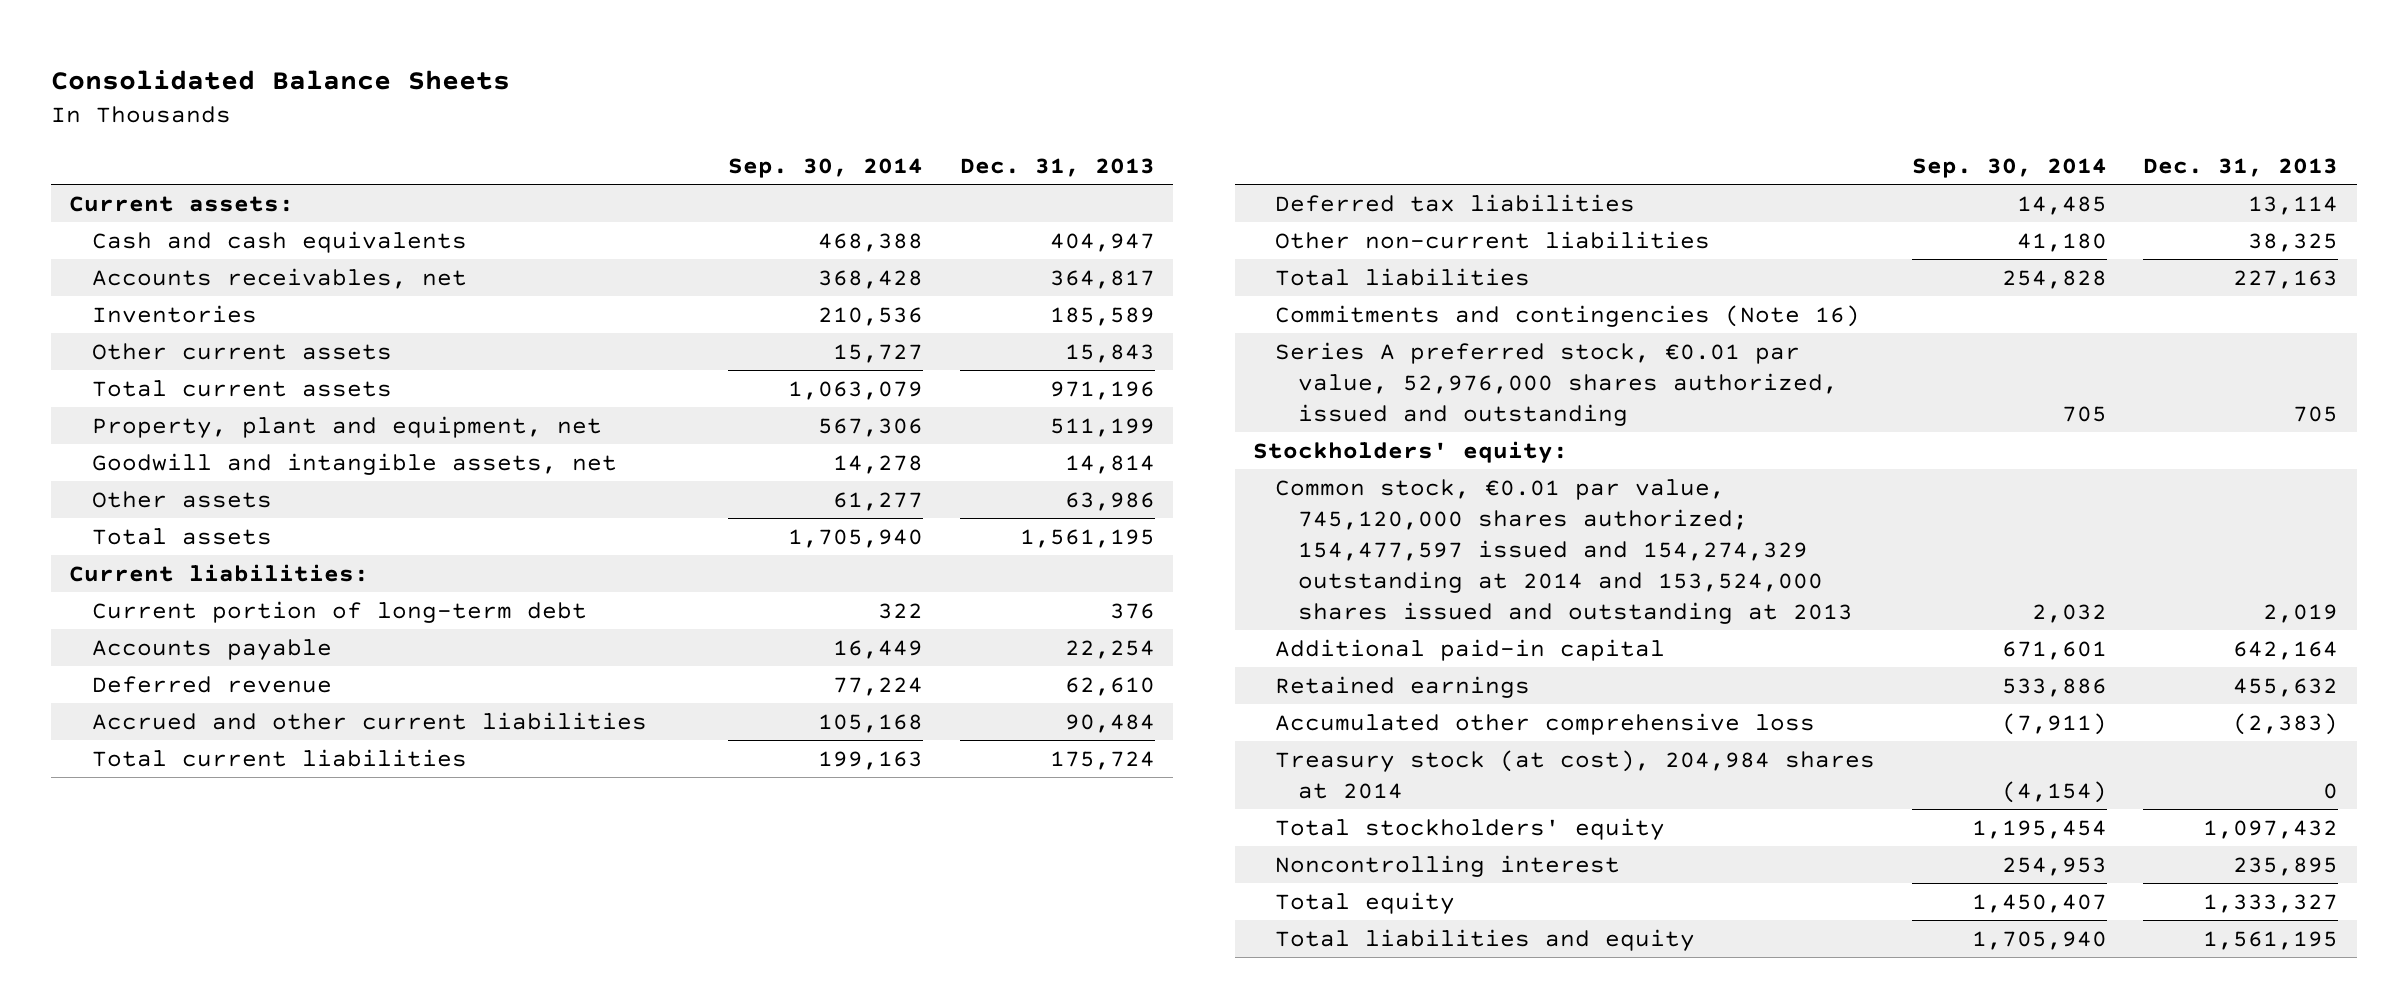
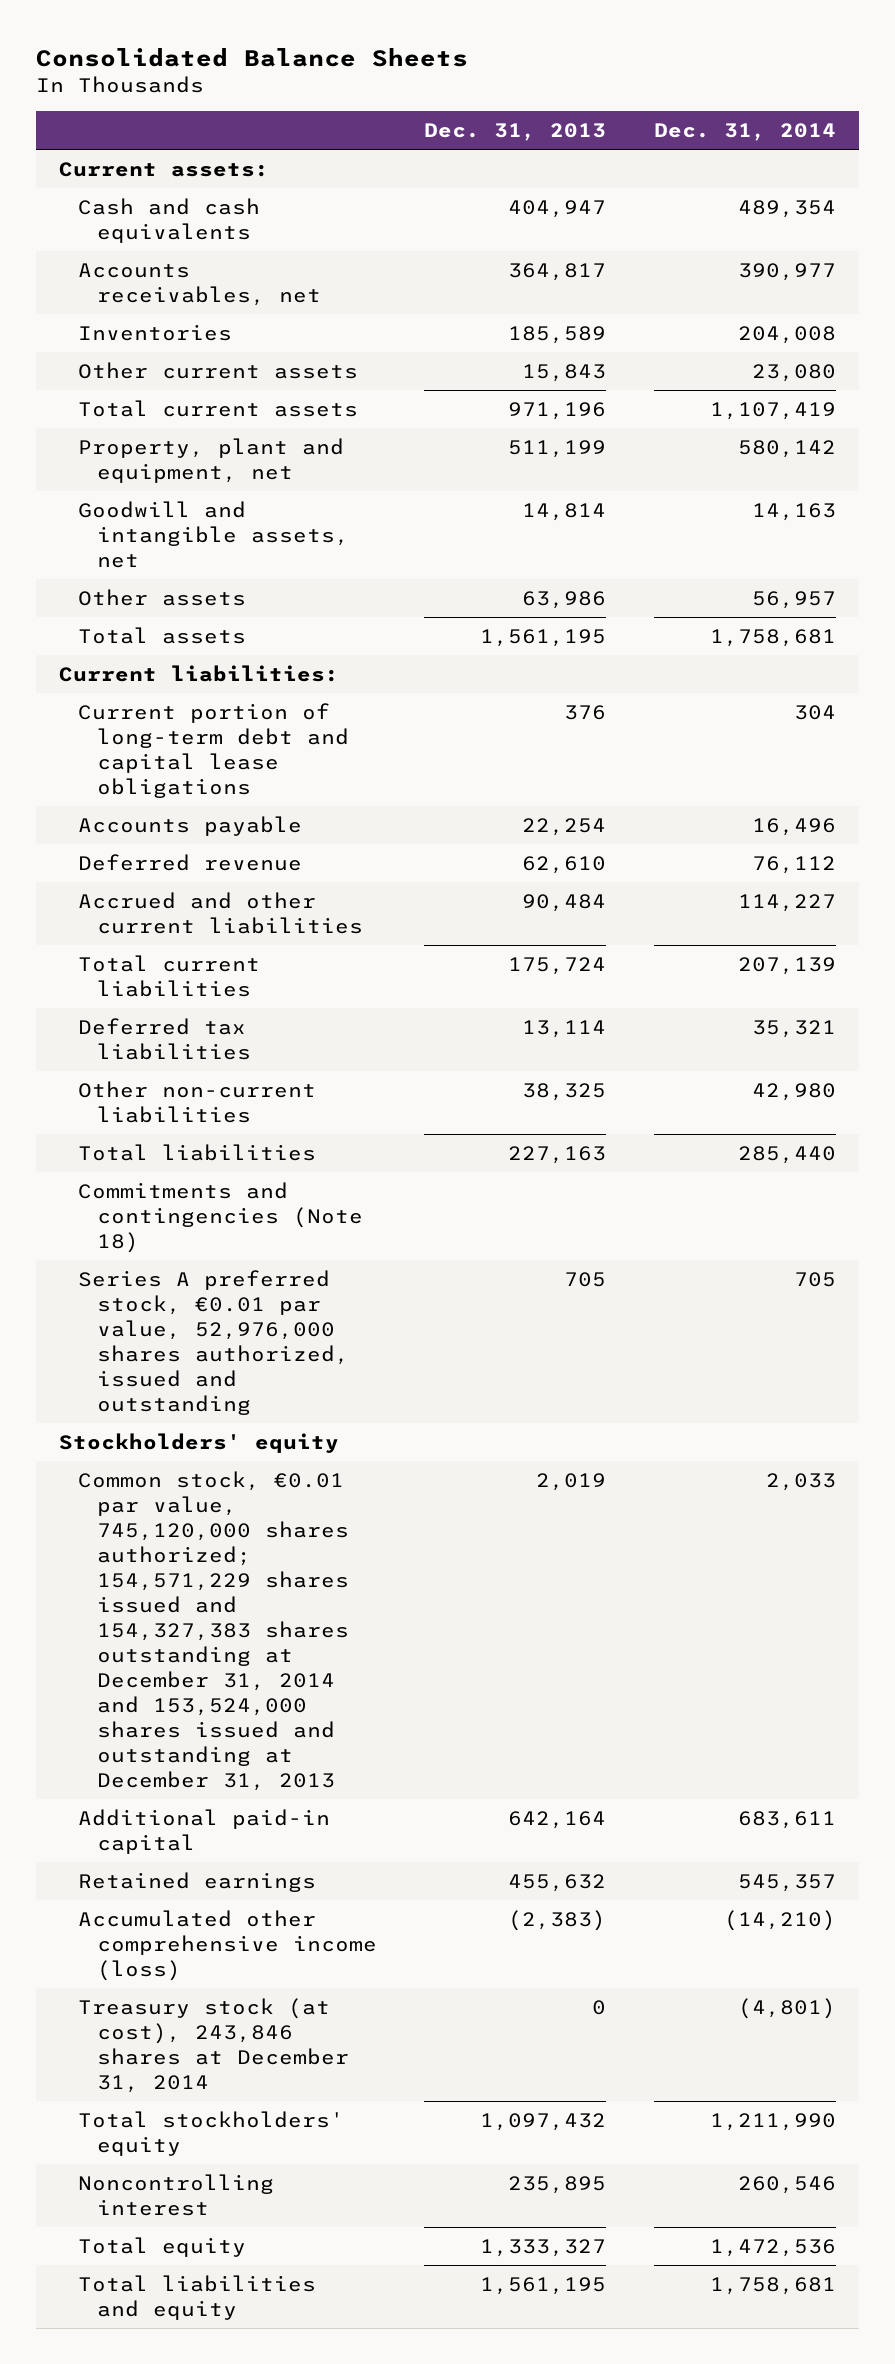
- | Sep. 30, 2014 | Dec. 31, 2013
+ | Dec. 31, 2013 | Dec. 31, 2014
- Current portion of long-term debt | 322 | 376
+ Current portion of long-term debt and capital lease obligations | 376 | 304
- Commitments and contingencies (Note 16)
+ Commitments and contingencies (Note 18)
- Stockholders' equity:
- Common stock, €0.01 par value, 745,120,000 shares authorized; 154,477,597 issued and 154,274,329 outstanding at 2014 and 153,524,000 shares issued and outstanding at 2013 | 2,032 | 2,019
+ Stockholders' equity
+ Common stock, €0.01 par value, 745,120,000 shares authorized; 154,571,229 shares issued and 154,327,383 shares outstanding at December 31, 2014 and 153,524,000 shares issued and outstanding at December 31, 2013 | 2,019 | 2,033
- Accumulated other comprehensive loss | (7,911) | (2,383)
- Treasury stock (at cost), 204,984 shares at 2014 | (4,154) | 0
+ Accumulated other comprehensive income (loss) | (2,383) | (14,210)
+ Treasury stock (at cost), 243,846 shares at December 31, 2014 | 0 | (4,801)

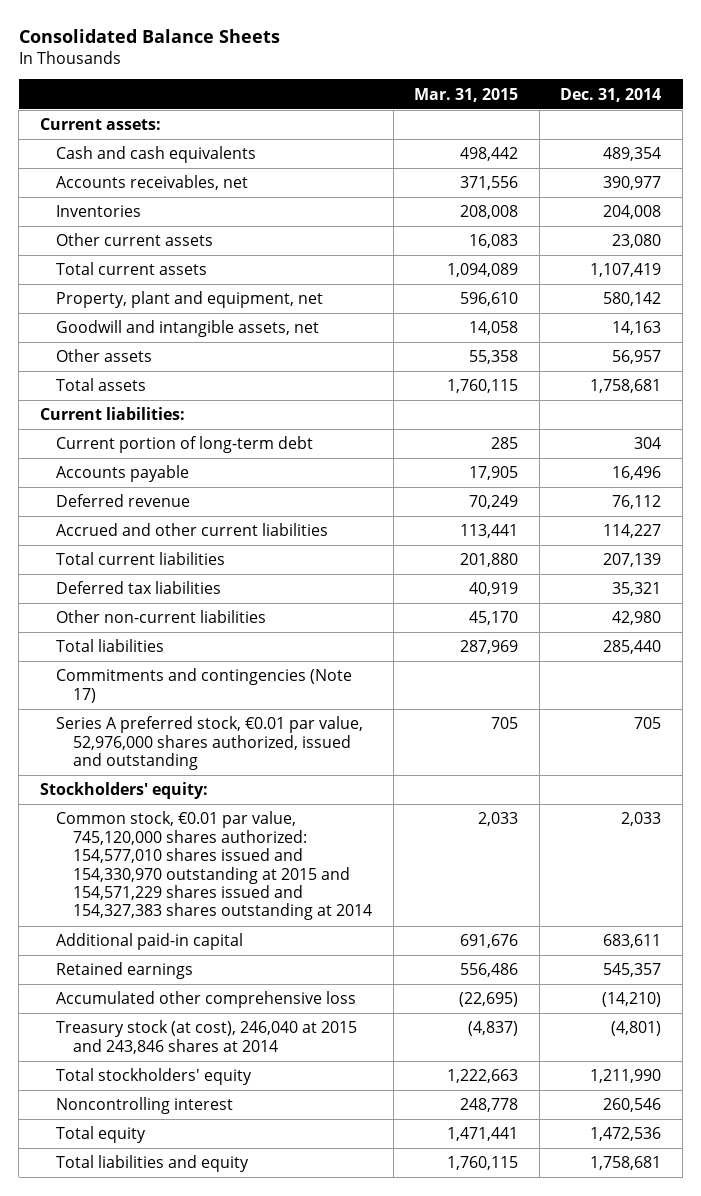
- | Dec. 31, 2013 | Dec. 31, 2014
+ | Mar. 31, 2015 | Dec. 31, 2014
- Current portion of long-term debt and capital lease obligations | 376 | 304
+ Current portion of long-term debt | 285 | 304
- Commitments and contingencies (Note 18)
+ Commitments and contingencies (Note 17)
- Stockholders' equity
- Common stock, €0.01 par value, 745,120,000 shares authorized; 154,571,229 shares issued and 154,327,383 shares outstanding at December 31, 2014 and 153,524,000 shares issued and outstanding at December 31, 2013 | 2,019 | 2,033
+ Stockholders' equity:
+ Common stock, €0.01 par value, 745,120,000 shares authorized: 154,577,010 shares issued and 154,330,970 outstanding at 2015 and 154,571,229 shares issued and 154,327,383 shares outstanding at 2014 | 2,033 | 2,033
- Accumulated other comprehensive income (loss) | (2,383) | (14,210)
- Treasury stock (at cost), 243,846 shares at December 31, 2014 | 0 | (4,801)
+ Accumulated other comprehensive loss | (22,695) | (14,210)
+ Treasury stock (at cost), 246,040 at 2015 and 243,846 shares at 2014 | (4,837) | (4,801)

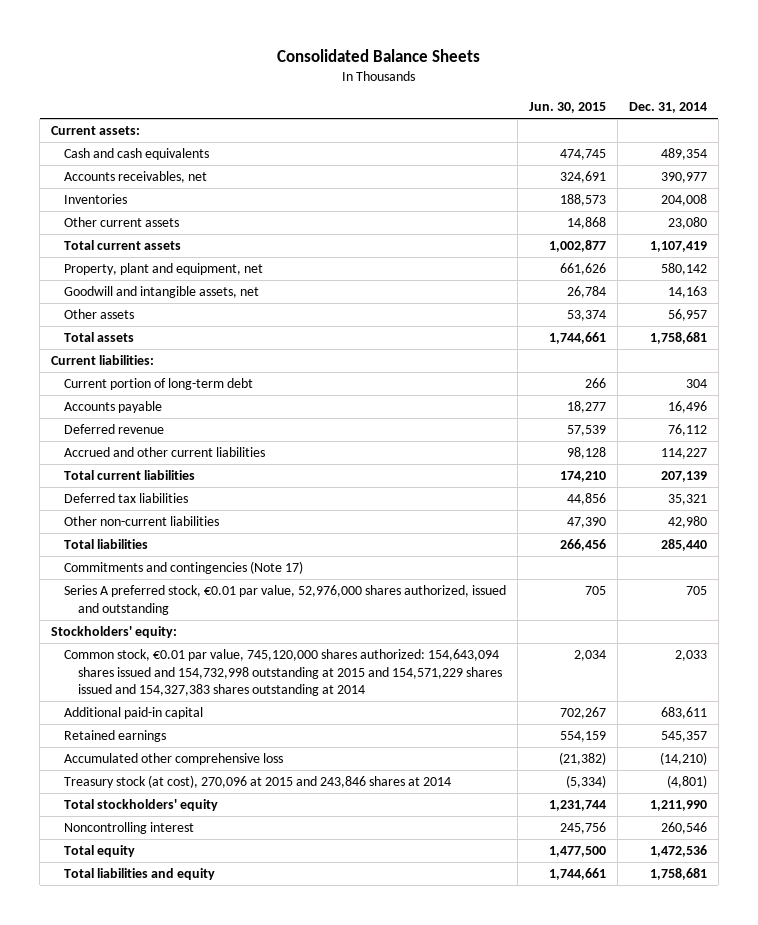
- | Mar. 31, 2015 | Dec. 31, 2014
+ | Jun. 30, 2015 | Dec. 31, 2014
- Common stock, €0.01 par value, 745,120,000 shares authorized: 154,577,010 shares issued and 154,330,970 outstanding at 2015 and 154,571,229 shares issued and 154,327,383 shares outstanding at 2014 | 2,033 | 2,033
+ Common stock, €0.01 par value, 745,120,000 shares authorized: 154,643,094 shares issued and 154,732,998 outstanding at 2015 and 154,571,229 shares issued and 154,327,383 shares outstanding at 2014 | 2,034 | 2,033
- Treasury stock (at cost), 246,040 at 2015 and 243,846 shares at 2014 | (4,837) | (4,801)
+ Treasury stock (at cost), 270,096 at 2015 and 243,846 shares at 2014 | (5,334) | (4,801)

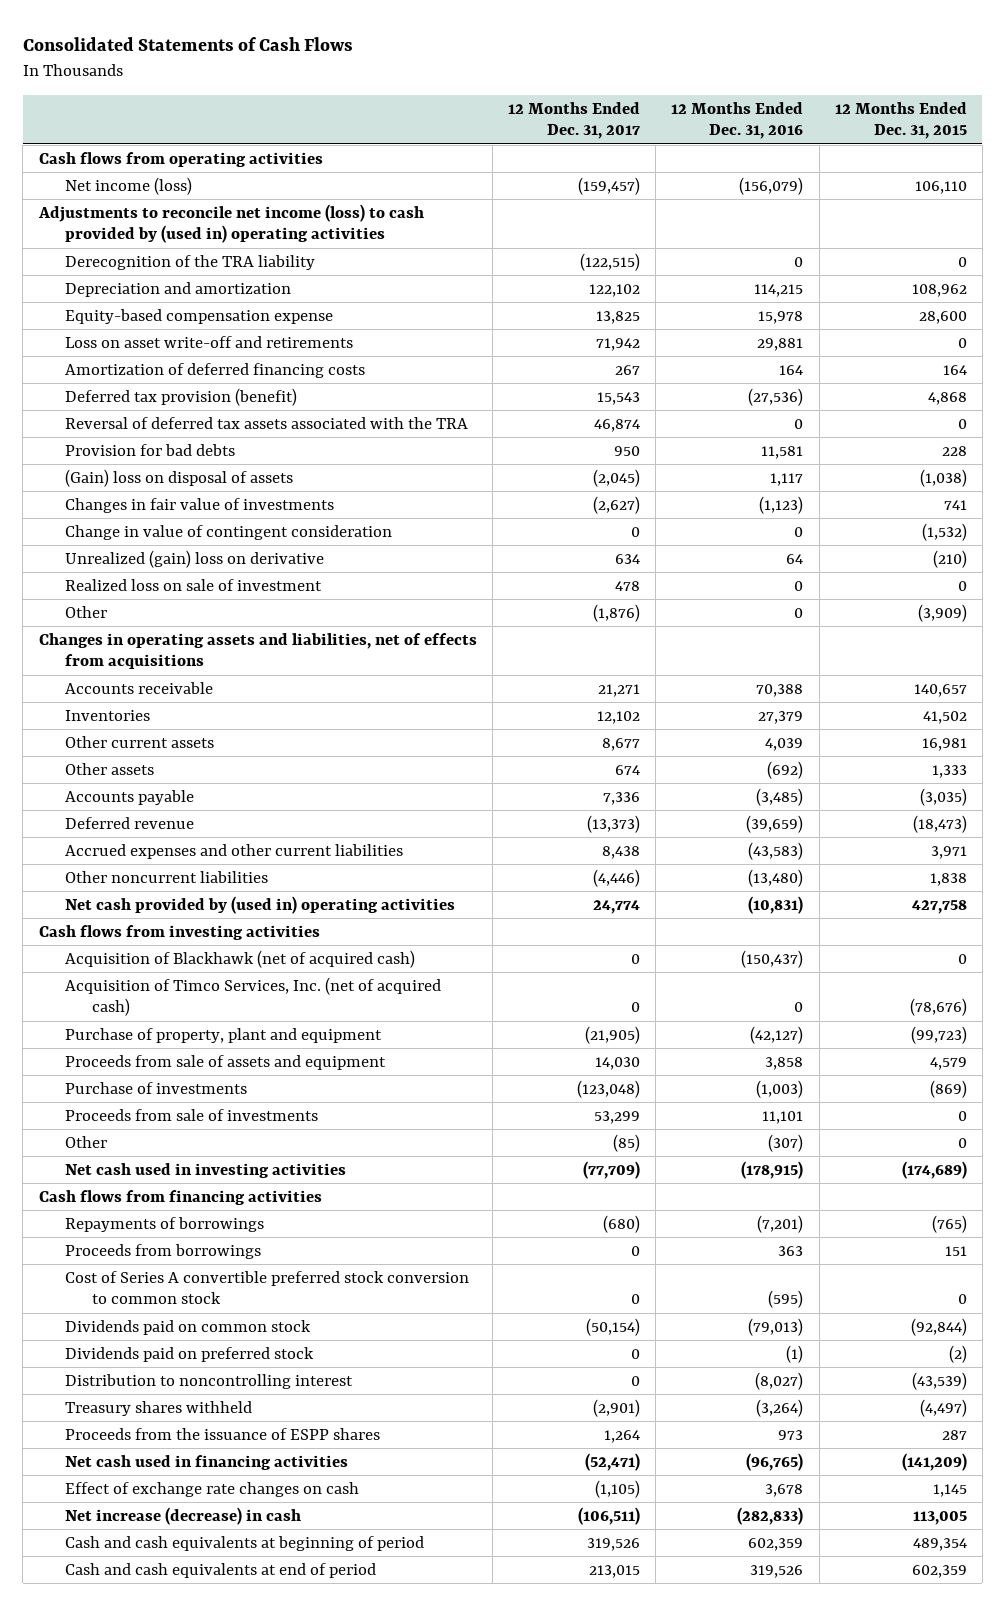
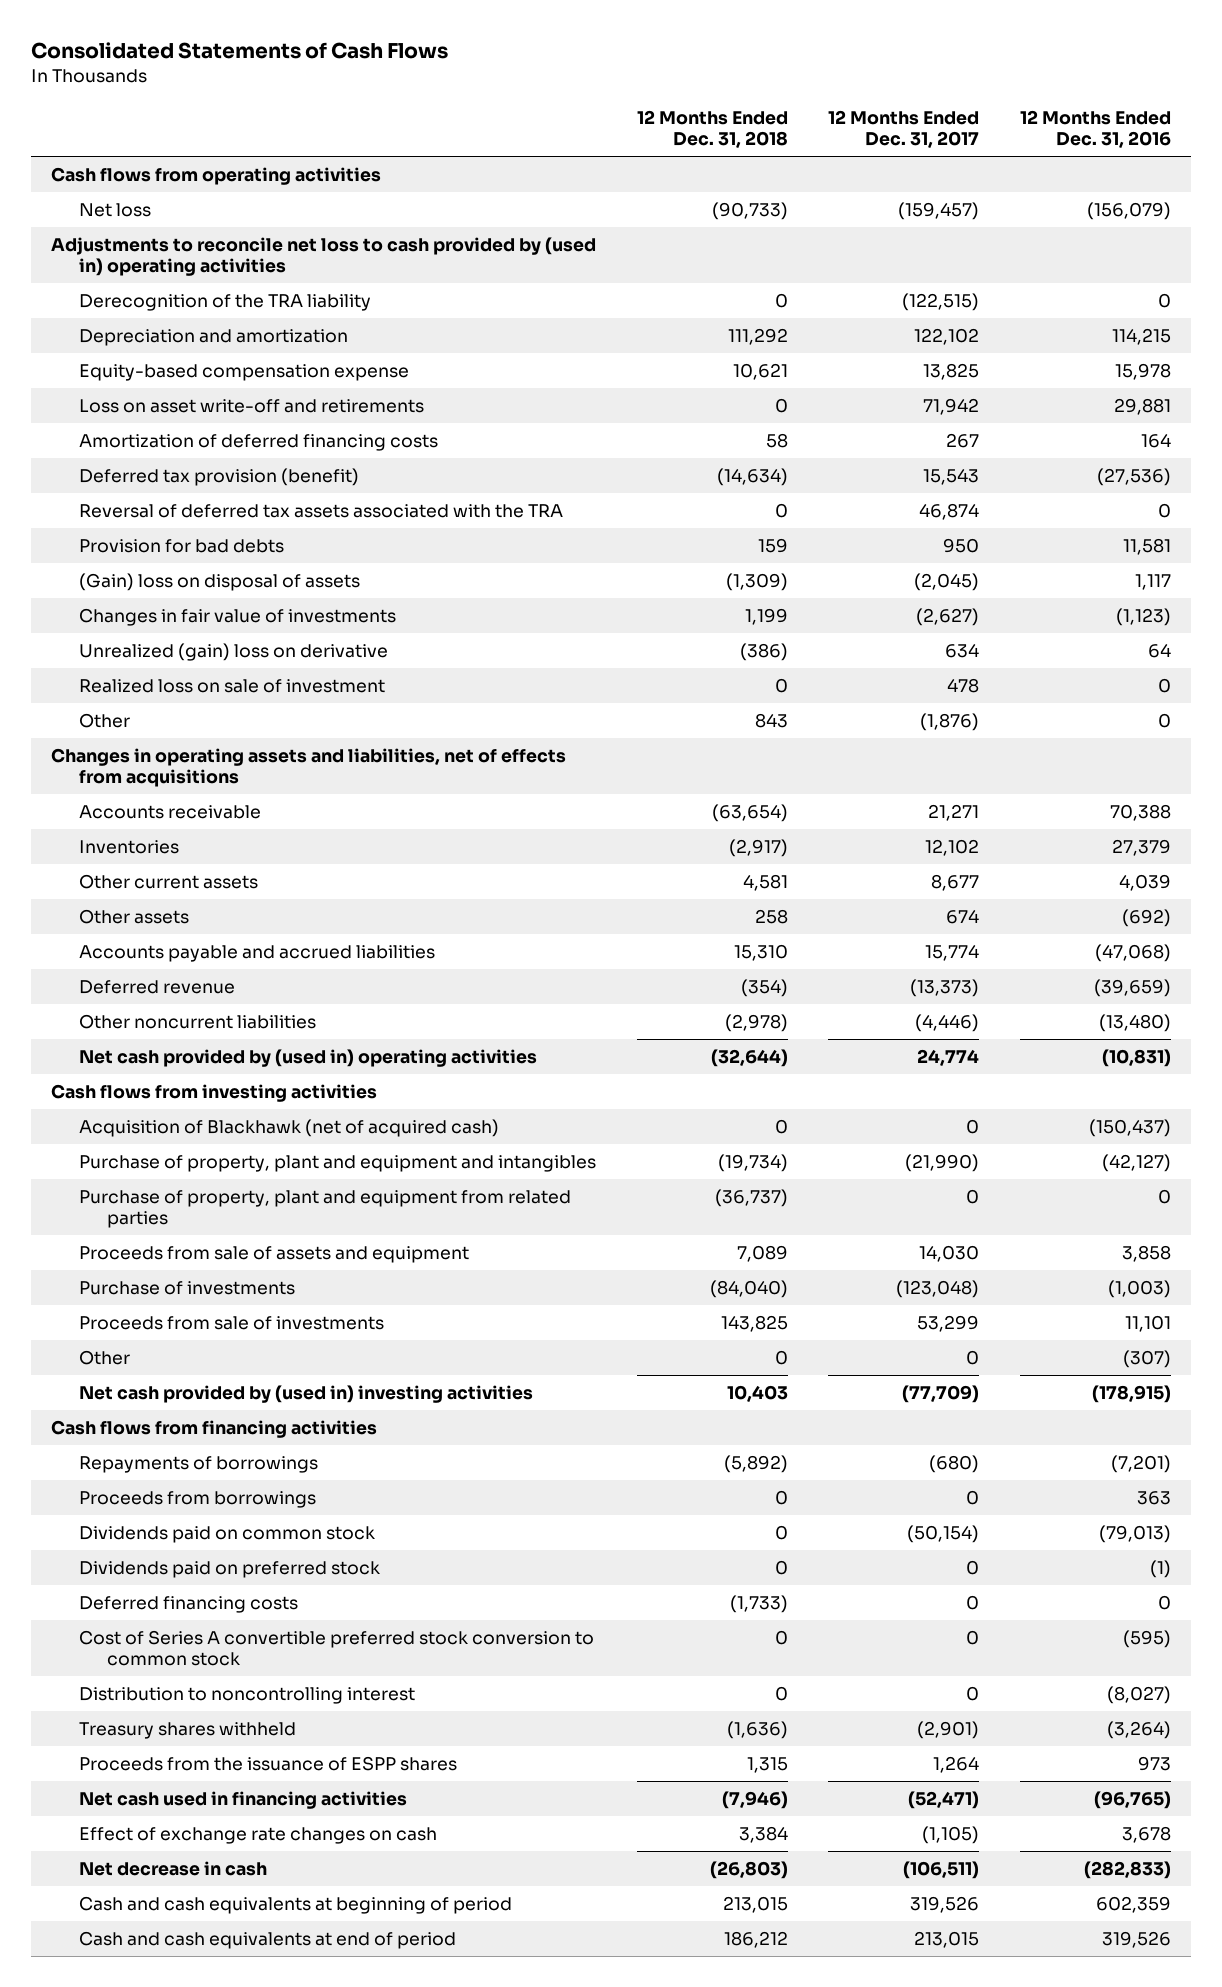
- | 12 Months Ended Dec. 31, 2017 | 12 Months Ended Dec. 31, 2016 | 12 Months Ended Dec. 31, 2015
+ | 12 Months Ended Dec. 31, 2018 | 12 Months Ended Dec. 31, 2017 | 12 Months Ended Dec. 31, 2016
- Net income (loss) | (159,457) | (156,079) | 106,110
- Adjustments to reconcile net income (loss) to cash provided by (used in) operating activities
+ Net loss | (90,733) | (159,457) | (156,079)
+ Adjustments to reconcile net loss to cash provided by (used in) operating activities
- Change in value of contingent consideration | 0 | 0 | (1,532)
- Accounts payable | 7,336 | (3,485) | (3,035)
+ Accounts payable and accrued liabilities | 15,310 | 15,774 | (47,068)
- Accrued expenses and other current liabilities | 8,438 | (43,583) | 3,971
- Acquisition of Timco Services, Inc. (net of acquired cash) | 0 | 0 | (78,676)
- Purchase of property, plant and equipment | (21,905) | (42,127) | (99,723)
+ Purchase of property, plant and equipment and intangibles | (19,734) | (21,990) | (42,127)
+ Purchase of property, plant and equipment from related parties | (36,737) | 0 | 0
- Other | (85) | (307) | 0
- Net cash used in investing activities | (77,709) | (178,915) | (174,689)
+ Other | 0 | 0 | (307)
+ Net cash provided by (used in) investing activities | 10,403 | (77,709) | (178,915)
+ Deferred financing costs | (1,733) | 0 | 0
moved down: Cost of Series A convertible preferred stock conversion to common stock | 0 | 0 | (595)
- Net increase (decrease) in cash | (106,511) | (282,833) | 113,005
+ Net decrease in cash | (26,803) | (106,511) | (282,833)

